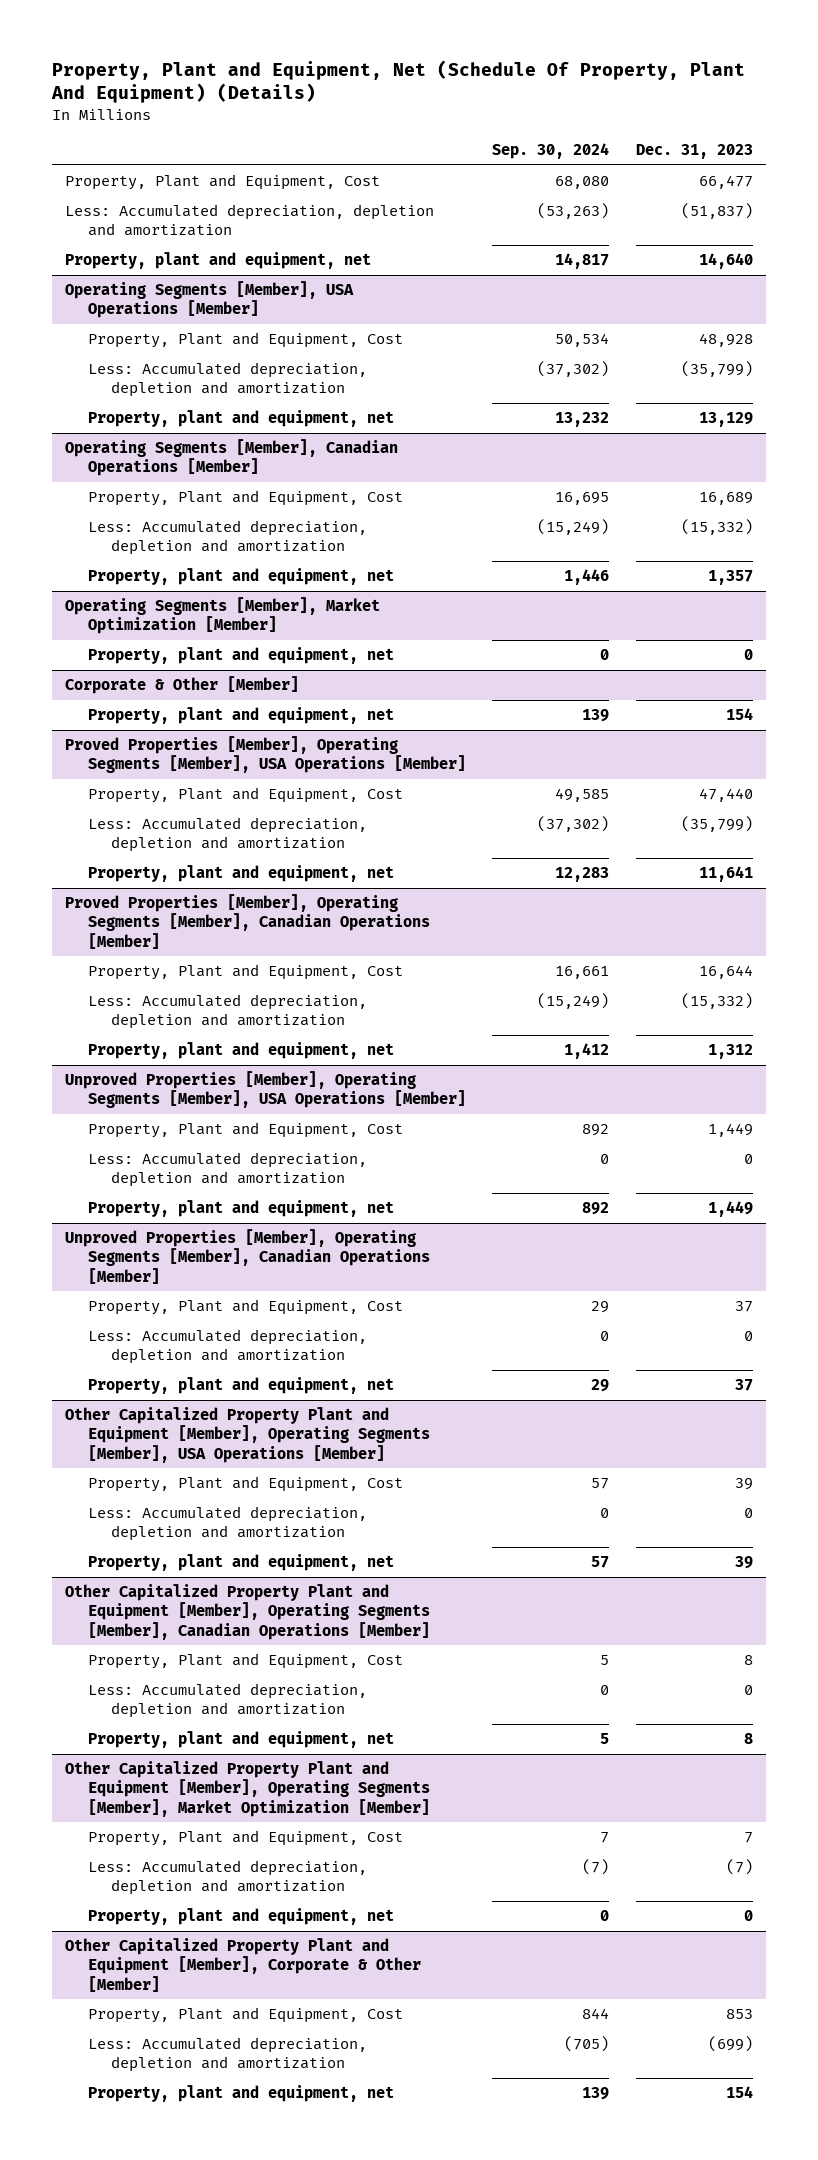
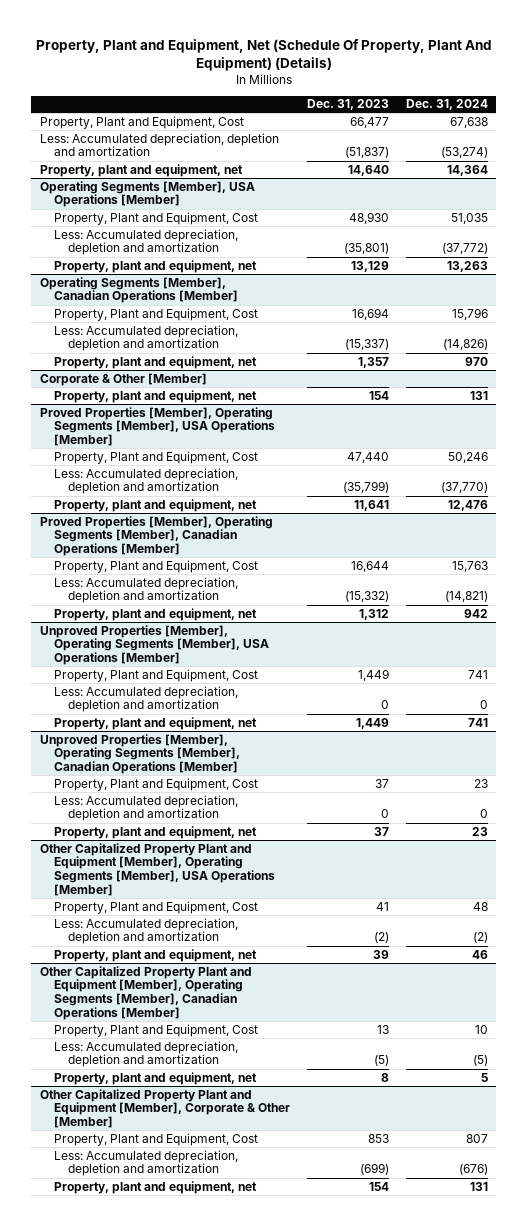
- | Sep. 30, 2024 | Dec. 31, 2023
+ | Dec. 31, 2023 | Dec. 31, 2024
@ Operating Segments [Member], USA Operations [Member]
- Property, Plant and Equipment, Cost | 50,534 | 48,928
- Less: Accumulated depreciation, depletion and amortization | (37,302) | (35,799)
+ Property, Plant and Equipment, Cost | 48,930 | 51,035
+ Less: Accumulated depreciation, depletion and amortization | (35,801) | (37,772)
@ Operating Segments [Member], Canadian Operations [Member]
- Property, Plant and Equipment, Cost | 16,695 | 16,689
- Less: Accumulated depreciation, depletion and amortization | (15,249) | (15,332)
+ Property, Plant and Equipment, Cost | 16,694 | 15,796
+ Less: Accumulated depreciation, depletion and amortization | (15,337) | (14,826)
- Operating Segments [Member], Market Optimization [Member]
- Property, plant and equipment, net | 0 | 0
@ Other Capitalized Property Plant and Equipment [Member], Operating Segments [Member], USA Operations [Member]
- Property, Plant and Equipment, Cost | 57 | 39
- Less: Accumulated depreciation, depletion and amortization | 0 | 0
+ Property, Plant and Equipment, Cost | 41 | 48
+ Less: Accumulated depreciation, depletion and amortization | (2) | (2)
@ Other Capitalized Property Plant and Equipment [Member], Operating Segments [Member], Canadian Operations [Member]
- Property, Plant and Equipment, Cost | 5 | 8
- Less: Accumulated depreciation, depletion and amortization | 0 | 0
+ Property, Plant and Equipment, Cost | 13 | 10
+ Less: Accumulated depreciation, depletion and amortization | (5) | (5)
- Other Capitalized Property Plant and Equipment [Member], Operating Segments [Member], Market Optimization [Member]
- Property, Plant and Equipment, Cost | 7 | 7
- Less: Accumulated depreciation, depletion and amortization | (7) | (7)
- Property, plant and equipment, net | 0 | 0

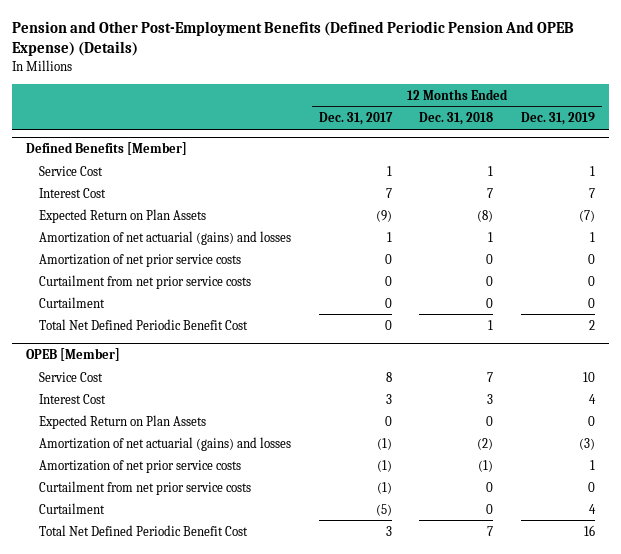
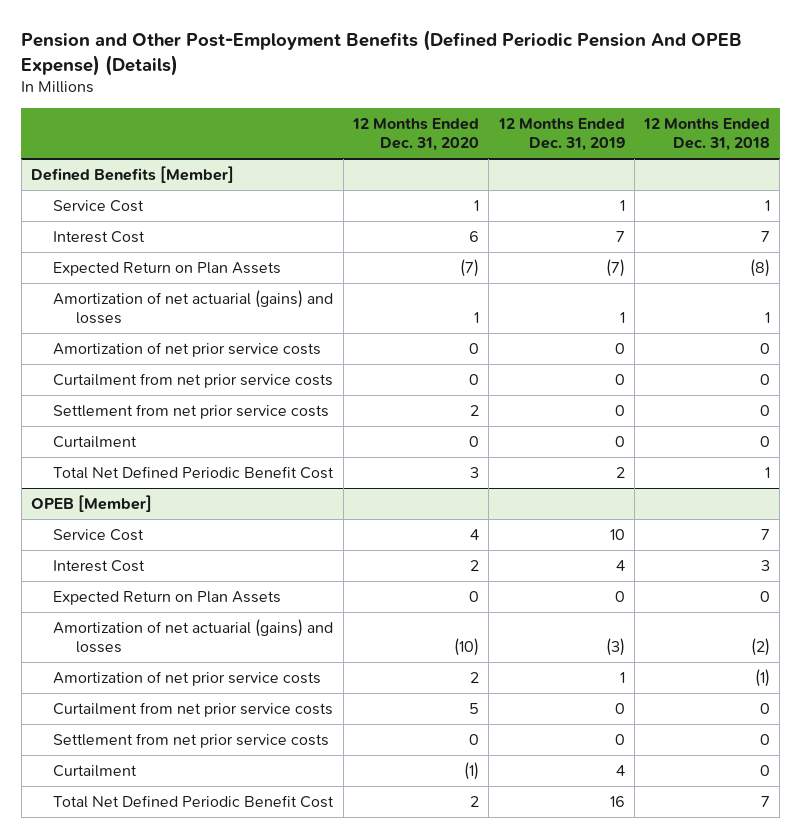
- | 12 Months Ended Dec. 31, 2017 | 12 Months Ended Dec. 31, 2018 | 12 Months Ended Dec. 31, 2019
+ | 12 Months Ended Dec. 31, 2020 | 12 Months Ended Dec. 31, 2019 | 12 Months Ended Dec. 31, 2018
@ Defined Benefits [Member]
+ Settlement from net prior service costs | 2 | 0 | 0
@ OPEB [Member]
+ Settlement from net prior service costs | 0 | 0 | 0

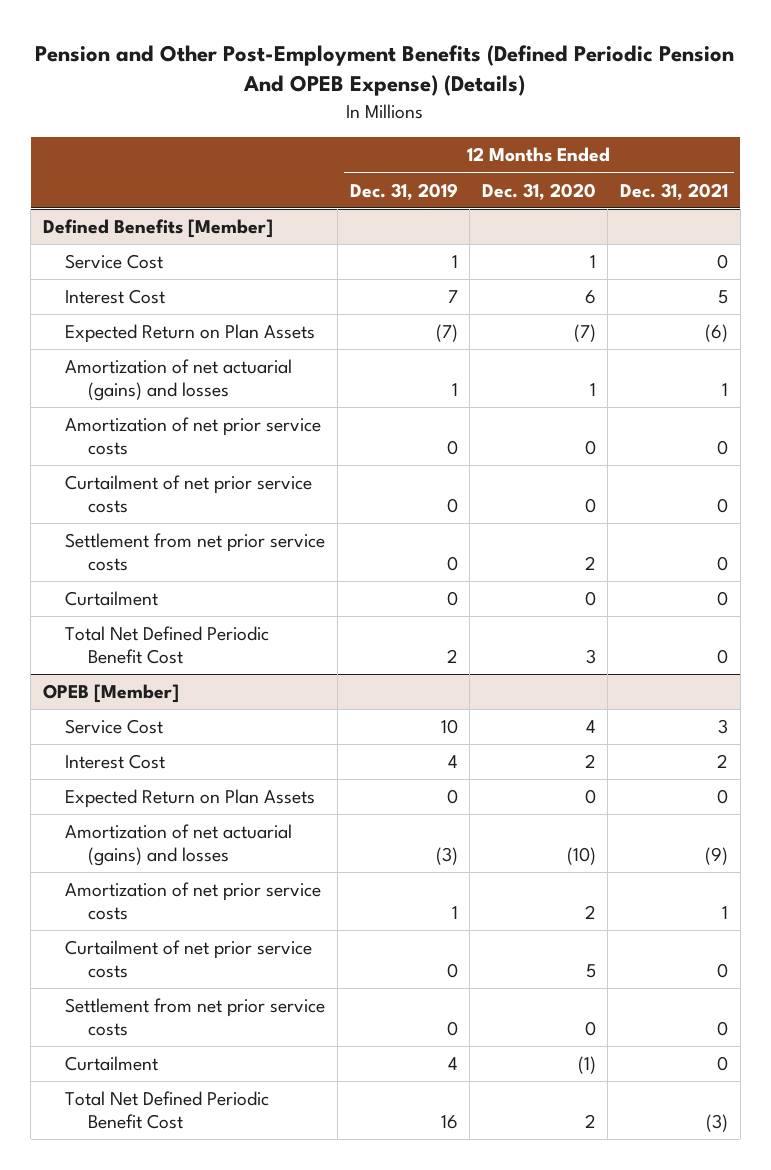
- | 12 Months Ended Dec. 31, 2020 | 12 Months Ended Dec. 31, 2019 | 12 Months Ended Dec. 31, 2018
+ | 12 Months Ended Dec. 31, 2019 | 12 Months Ended Dec. 31, 2020 | 12 Months Ended Dec. 31, 2021
@ Defined Benefits [Member]
- Curtailment from net prior service costs | 0 | 0 | 0
+ Curtailment of net prior service costs | 0 | 0 | 0
@ OPEB [Member]
- Curtailment from net prior service costs | 5 | 0 | 0
+ Curtailment of net prior service costs | 0 | 5 | 0

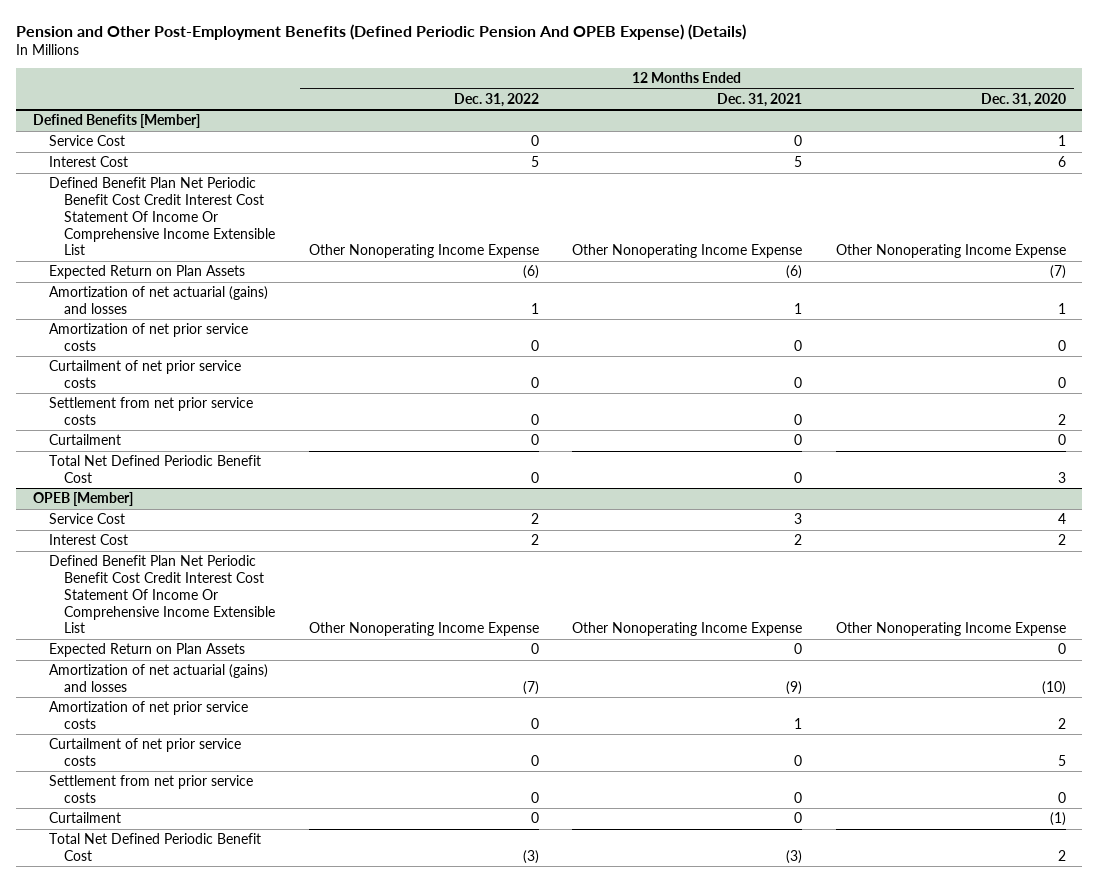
- | 12 Months Ended Dec. 31, 2019 | 12 Months Ended Dec. 31, 2020 | 12 Months Ended Dec. 31, 2021
+ | 12 Months Ended Dec. 31, 2022 | 12 Months Ended Dec. 31, 2021 | 12 Months Ended Dec. 31, 2020
@ Defined Benefits [Member]
+ Defined Benefit Plan Net Periodic Benefit Cost Credit Interest Cost Statement Of Income Or Comprehensive Income Extensible List | Other Nonoperating Income Expense | Other Nonoperating Income Expense | Other Nonoperating Income Expense
@ OPEB [Member]
+ Defined Benefit Plan Net Periodic Benefit Cost Credit Interest Cost Statement Of Income Or Comprehensive Income Extensible List | Other Nonoperating Income Expense | Other Nonoperating Income Expense | Other Nonoperating Income Expense

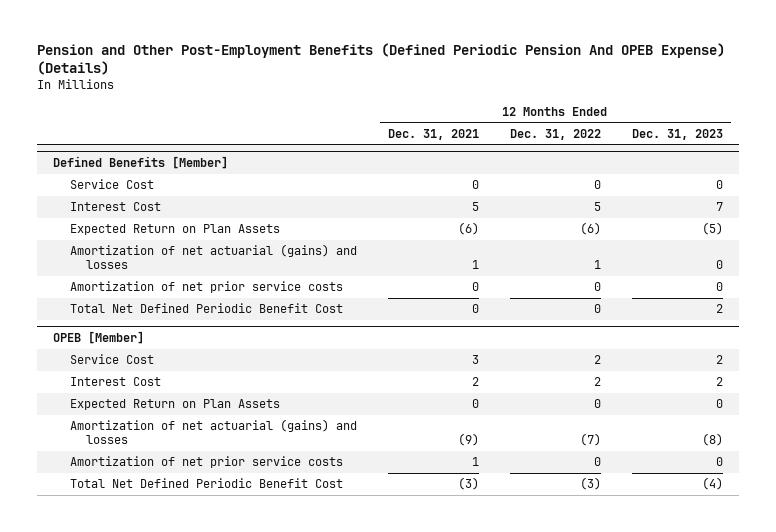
- | 12 Months Ended Dec. 31, 2022 | 12 Months Ended Dec. 31, 2021 | 12 Months Ended Dec. 31, 2020
+ | 12 Months Ended Dec. 31, 2021 | 12 Months Ended Dec. 31, 2022 | 12 Months Ended Dec. 31, 2023
@ Defined Benefits [Member]
- Defined Benefit Plan Net Periodic Benefit Cost Credit Interest Cost Statement Of Income Or Comprehensive Income Extensible List | Other Nonoperating Income Expense | Other Nonoperating Income Expense | Other Nonoperating Income Expense
- Curtailment of net prior service costs | 0 | 0 | 0
- Settlement from net prior service costs | 0 | 0 | 2
- Curtailment | 0 | 0 | 0
@ OPEB [Member]
- Defined Benefit Plan Net Periodic Benefit Cost Credit Interest Cost Statement Of Income Or Comprehensive Income Extensible List | Other Nonoperating Income Expense | Other Nonoperating Income Expense | Other Nonoperating Income Expense
- Curtailment of net prior service costs | 0 | 0 | 5
- Settlement from net prior service costs | 0 | 0 | 0
- Curtailment | 0 | 0 | (1)

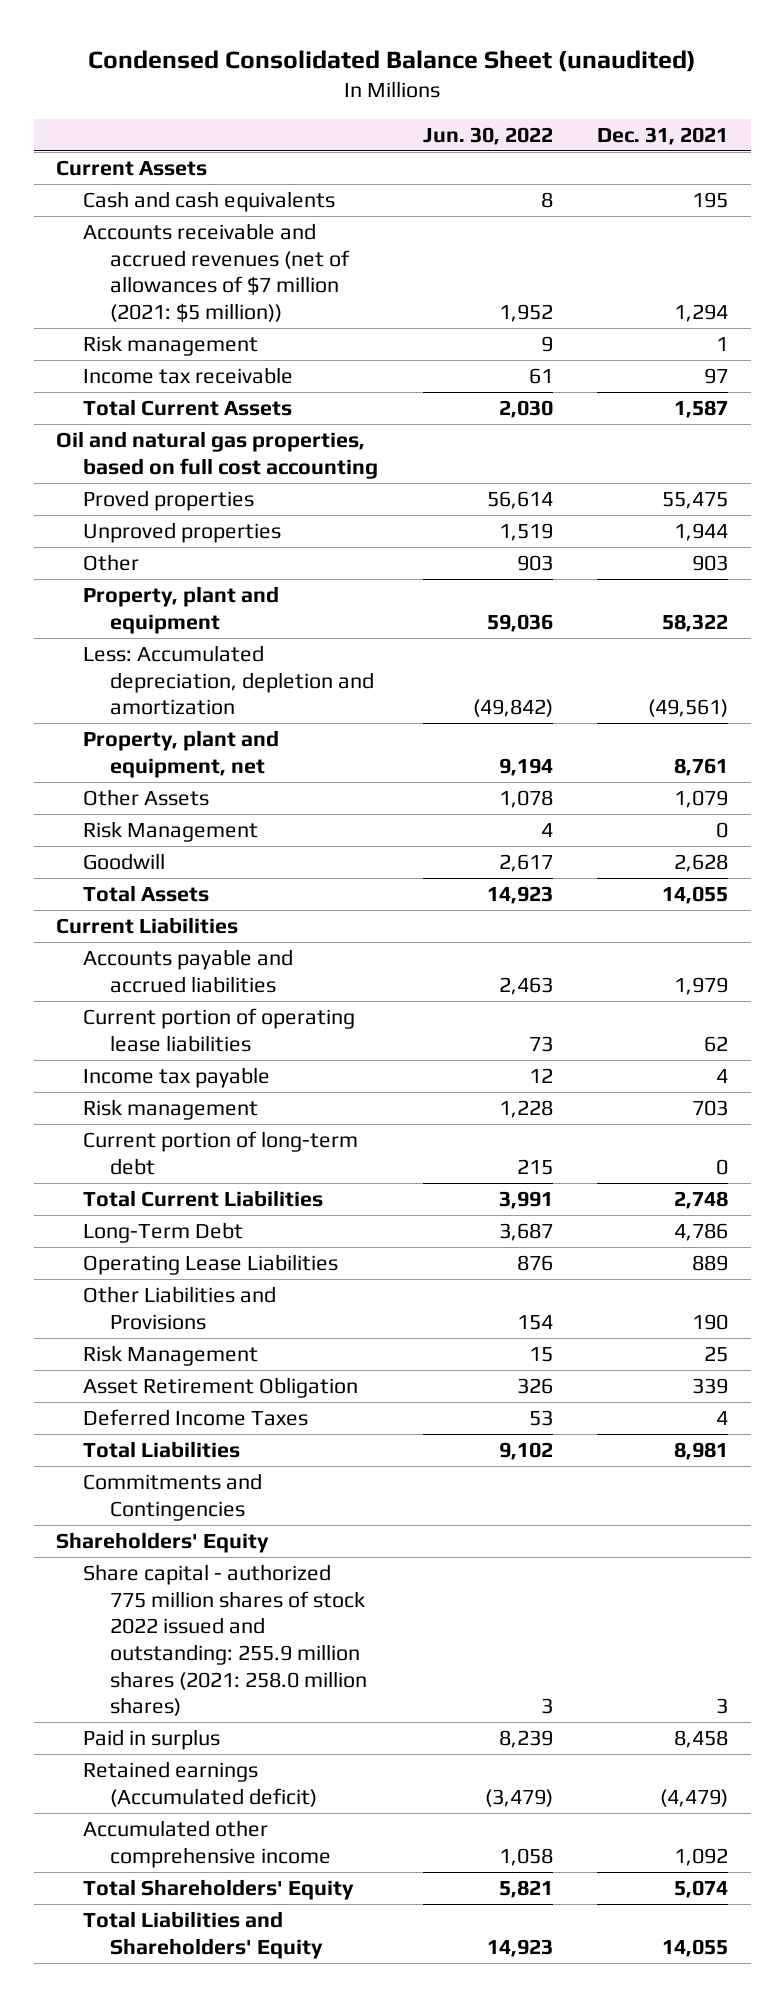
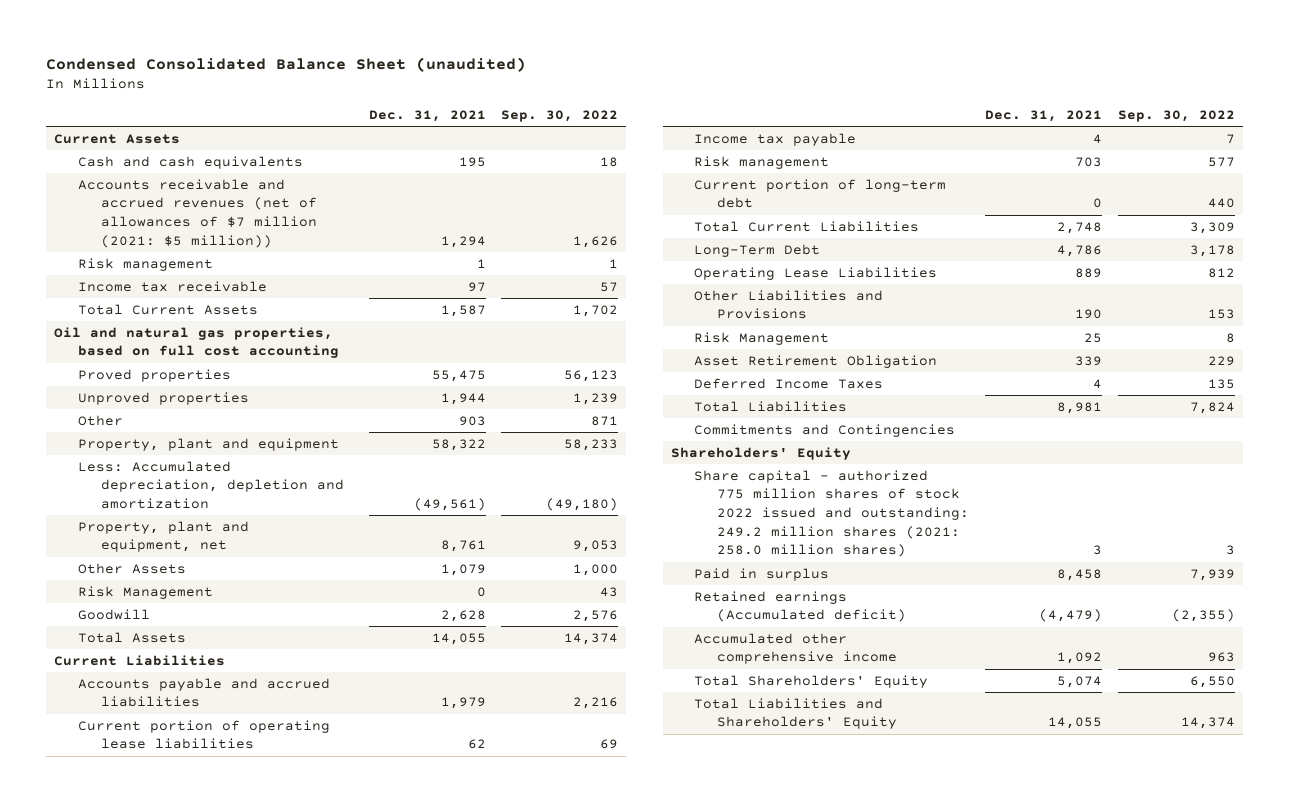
- | Jun. 30, 2022 | Dec. 31, 2021
+ | Dec. 31, 2021 | Sep. 30, 2022
- Share capital - authorized 775 million shares of stock 2022 issued and outstanding: 255.9 million shares (2021: 258.0 million shares) | 3 | 3
+ Share capital - authorized 775 million shares of stock 2022 issued and outstanding: 249.2 million shares (2021: 258.0 million shares) | 3 | 3

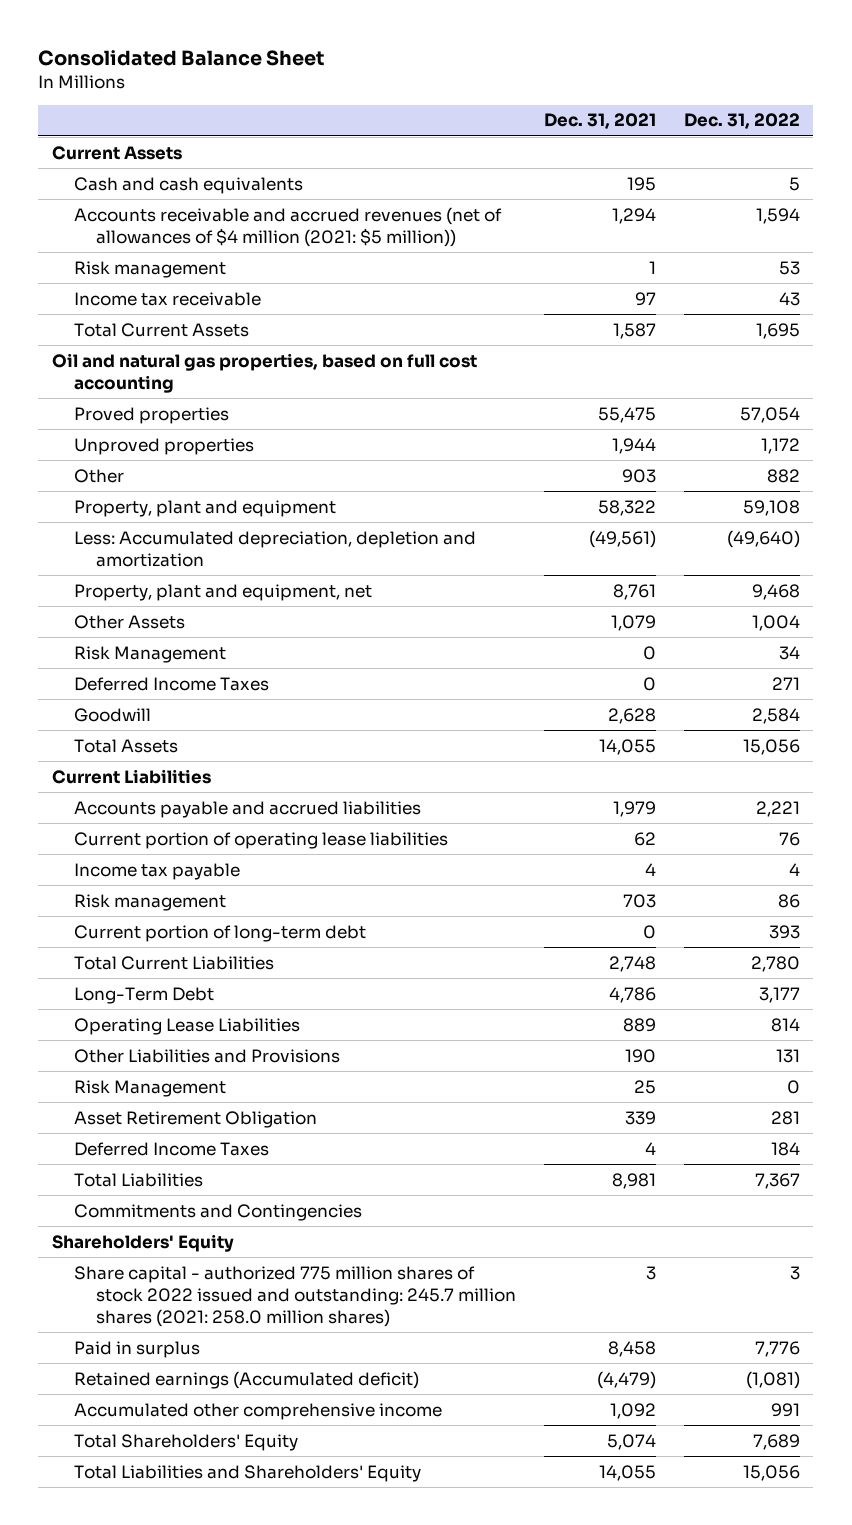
- Condensed Consolidated Balance Sheet (unaudited)
+ Consolidated Balance Sheet
- | Dec. 31, 2021 | Sep. 30, 2022
+ | Dec. 31, 2021 | Dec. 31, 2022
- Accounts receivable and accrued revenues (net of allowances of $7 million (2021: $5 million)) | 1,294 | 1,626
+ Accounts receivable and accrued revenues (net of allowances of $4 million (2021: $5 million)) | 1,294 | 1,594
+ Deferred Income Taxes | 0 | 271
- Share capital - authorized 775 million shares of stock 2022 issued and outstanding: 249.2 million shares (2021: 258.0 million shares) | 3 | 3
+ Share capital - authorized 775 million shares of stock 2022 issued and outstanding: 245.7 million shares (2021: 258.0 million shares) | 3 | 3

